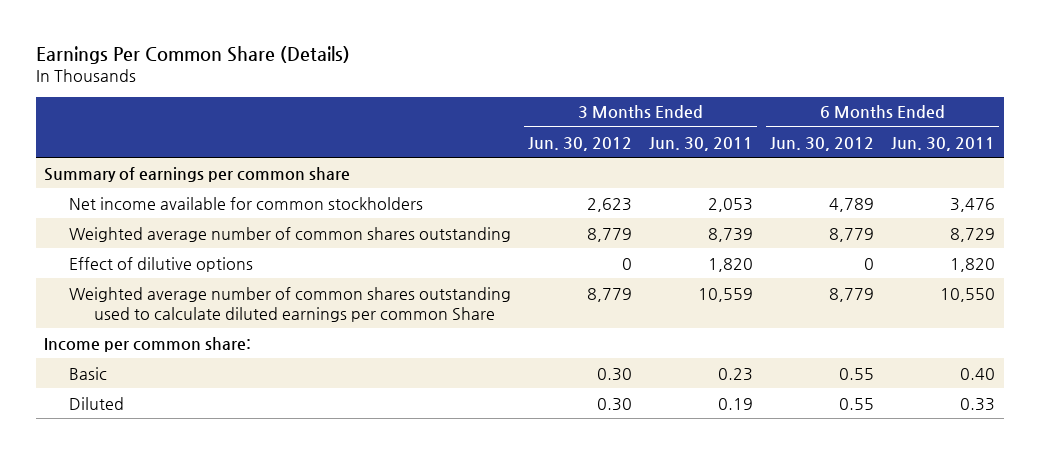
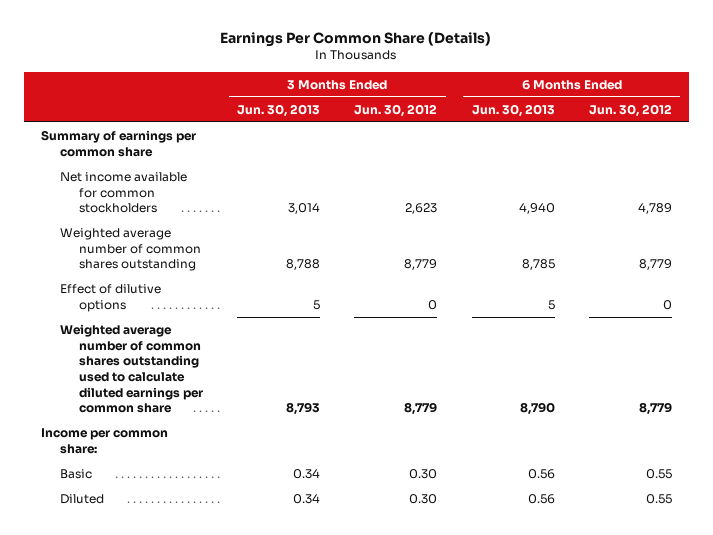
- | 3 Months Ended Jun. 30, 2012 | 3 Months Ended Jun. 30, 2011 | 6 Months Ended Jun. 30, 2012 | 6 Months Ended Jun. 30, 2011
+ | 3 Months Ended Jun. 30, 2013 | 3 Months Ended Jun. 30, 2012 | 6 Months Ended Jun. 30, 2013 | 6 Months Ended Jun. 30, 2012
- Weighted average number of common shares outstanding used to calculate diluted earnings per common Share | 8,779 | 10,559 | 8,779 | 10,550
+ Weighted average number of common shares outstanding used to calculate diluted earnings per common share | 8,793 | 8,779 | 8,790 | 8,779

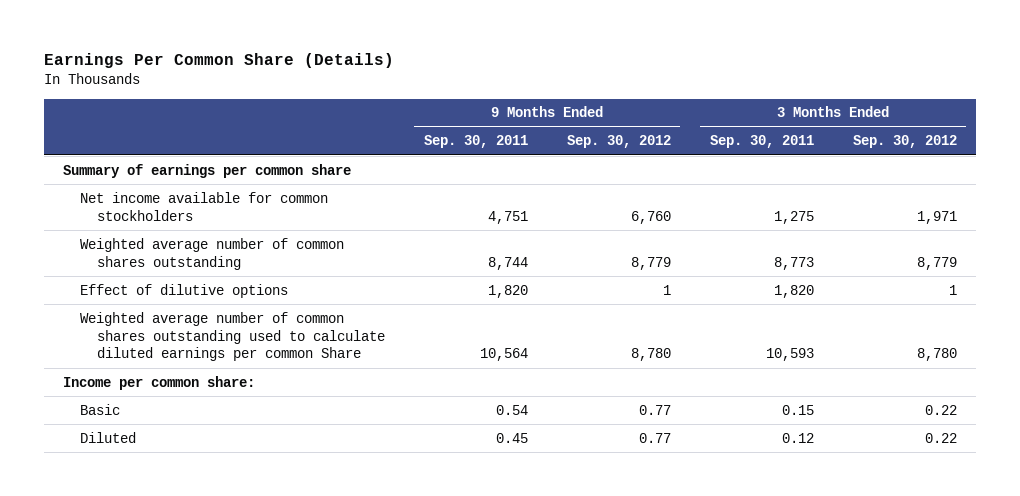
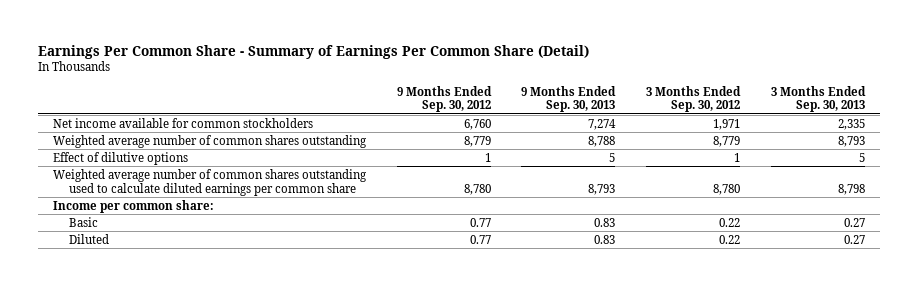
- Earnings Per Common Share (Details)
+ Earnings Per Common Share - Summary of Earnings Per Common Share (Detail)
- | 9 Months Ended Sep. 30, 2011 | 9 Months Ended Sep. 30, 2012 | 3 Months Ended Sep. 30, 2011 | 3 Months Ended Sep. 30, 2012
+ | 9 Months Ended Sep. 30, 2012 | 9 Months Ended Sep. 30, 2013 | 3 Months Ended Sep. 30, 2012 | 3 Months Ended Sep. 30, 2013
- Summary of earnings per common share
- Weighted average number of common shares outstanding used to calculate diluted earnings per common Share | 10,564 | 8,780 | 10,593 | 8,780
+ Weighted average number of common shares outstanding used to calculate diluted earnings per common share | 8,780 | 8,793 | 8,780 | 8,798

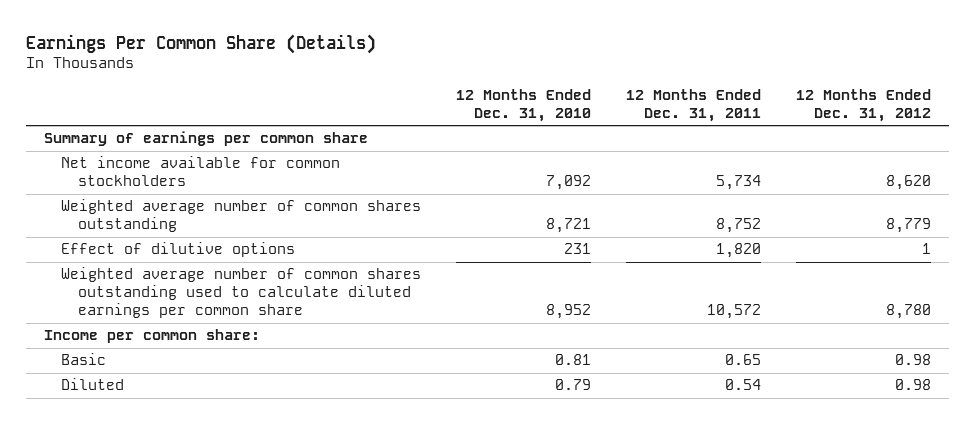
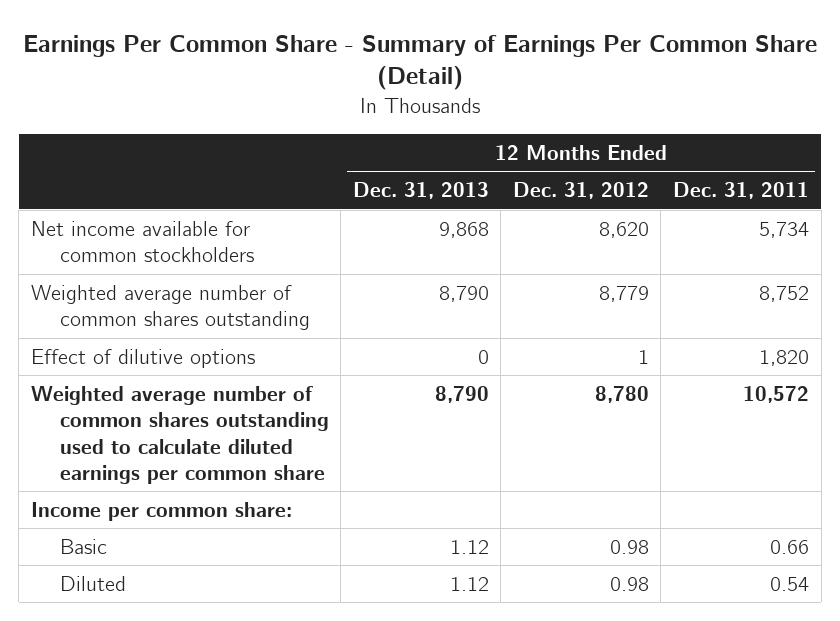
- Earnings Per Common Share (Details)
+ Earnings Per Common Share - Summary of Earnings Per Common Share (Detail)
- | 12 Months Ended Dec. 31, 2010 | 12 Months Ended Dec. 31, 2011 | 12 Months Ended Dec. 31, 2012
+ | 12 Months Ended Dec. 31, 2013 | 12 Months Ended Dec. 31, 2012 | 12 Months Ended Dec. 31, 2011
- Summary of earnings per common share
- Basic | 0.81 | 0.65 | 0.98
+ Basic | 1.12 | 0.98 | 0.66

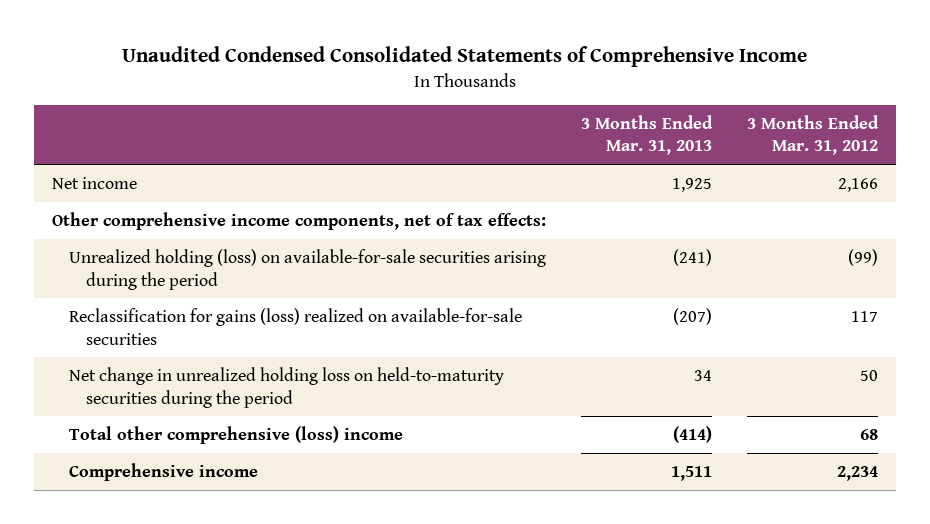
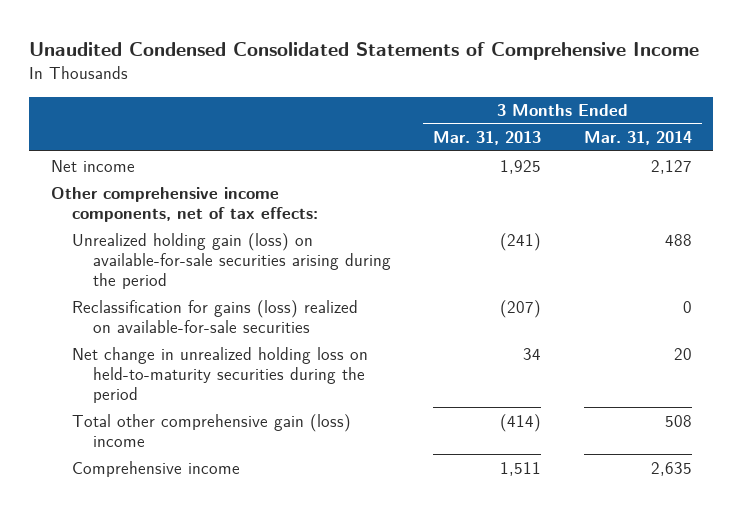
- | 3 Months Ended Mar. 31, 2013 | 3 Months Ended Mar. 31, 2012
+ | 3 Months Ended Mar. 31, 2013 | 3 Months Ended Mar. 31, 2014
- Unrealized holding (loss) on available-for-sale securities arising during the period | (241) | (99)
+ Unrealized holding gain (loss) on available-for-sale securities arising during the period | (241) | 488
- Total other comprehensive (loss) income | (414) | 68
+ Total other comprehensive gain (loss) income | (414) | 508

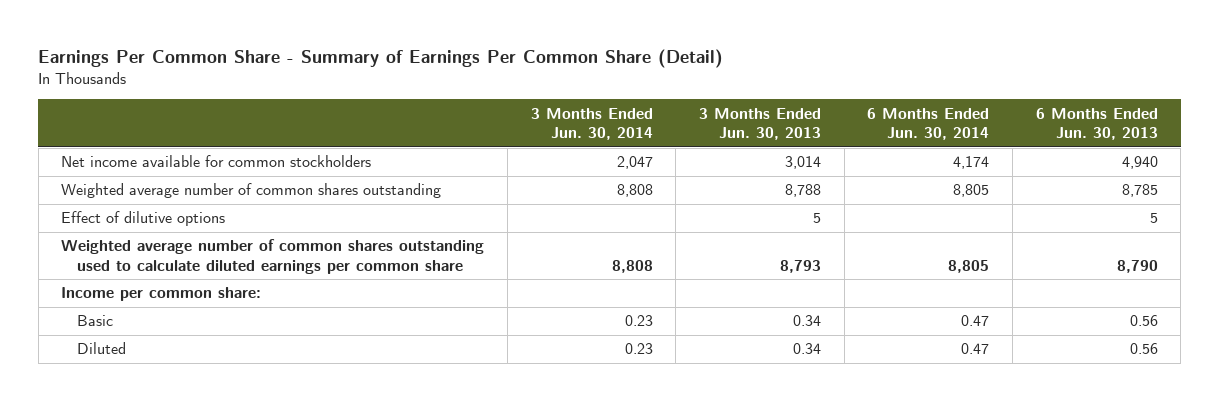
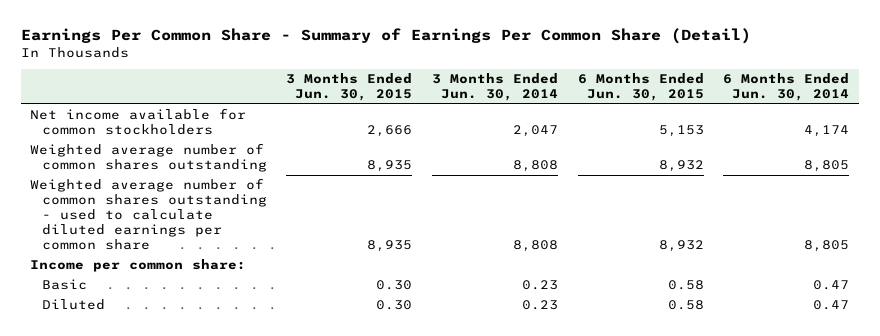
- | 3 Months Ended Jun. 30, 2014 | 3 Months Ended Jun. 30, 2013 | 6 Months Ended Jun. 30, 2014 | 6 Months Ended Jun. 30, 2013
+ | 3 Months Ended Jun. 30, 2015 | 3 Months Ended Jun. 30, 2014 | 6 Months Ended Jun. 30, 2015 | 6 Months Ended Jun. 30, 2014
- Effect of dilutive options | | 5 | | 5
- Weighted average number of common shares outstanding used to calculate diluted earnings per common share | 8,808 | 8,793 | 8,805 | 8,790
+ Weighted average number of common shares outstanding - used to calculate diluted earnings per common share | 8,935 | 8,808 | 8,932 | 8,805

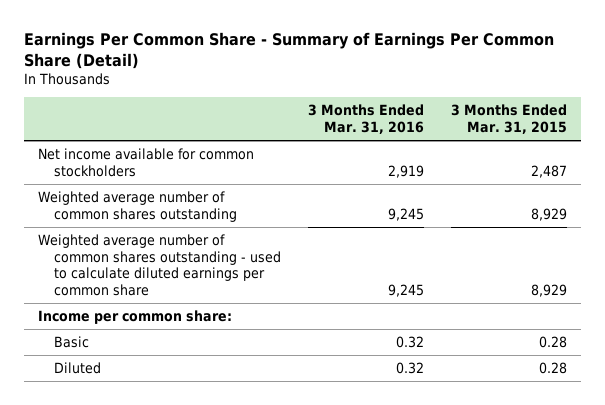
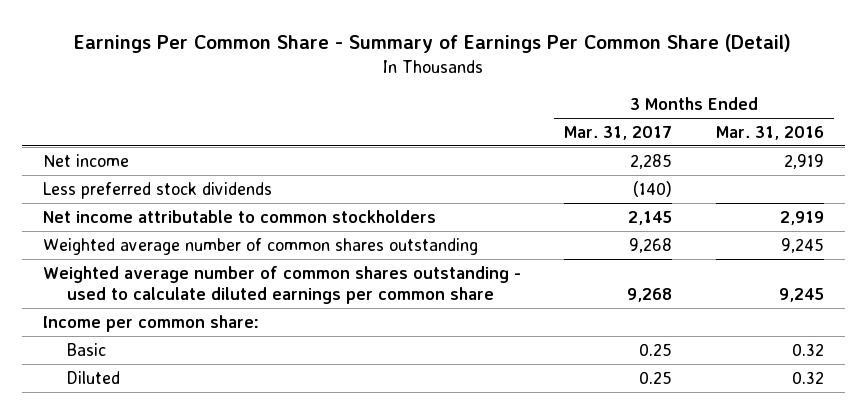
- | 3 Months Ended Mar. 31, 2016 | 3 Months Ended Mar. 31, 2015
+ | 3 Months Ended Mar. 31, 2017 | 3 Months Ended Mar. 31, 2016
- Net income available for common stockholders | 2,919 | 2,487
+ Net income | 2,285 | 2,919
+ Less preferred stock dividends | (140) |
+ Net income attributable to common stockholders | 2,145 | 2,919

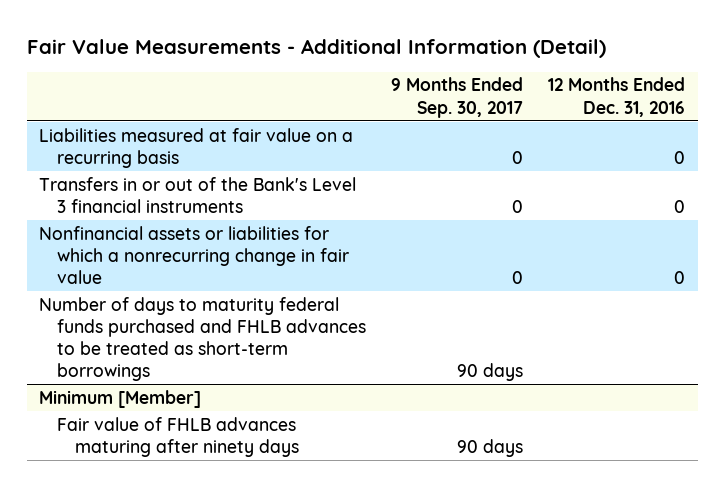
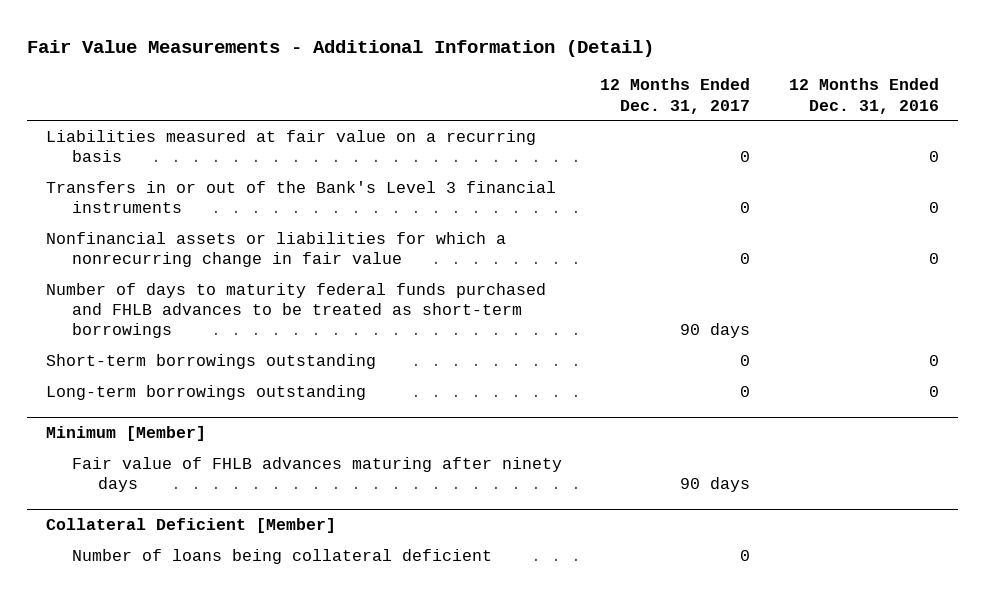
- | 9 Months Ended Sep. 30, 2017 | 12 Months Ended Dec. 31, 2016
+ | 12 Months Ended Dec. 31, 2017 | 12 Months Ended Dec. 31, 2016
+ Short-term borrowings outstanding | 0 | 0
+ Long-term borrowings outstanding | 0 | 0
+ Collateral Deficient [Member]
+ Number of loans being collateral deficient | 0 |

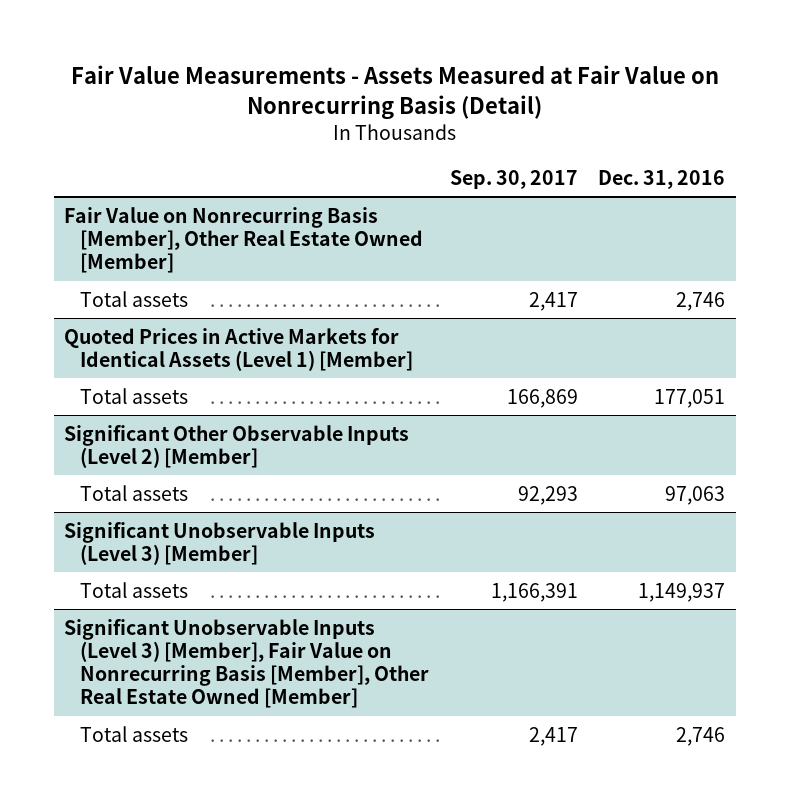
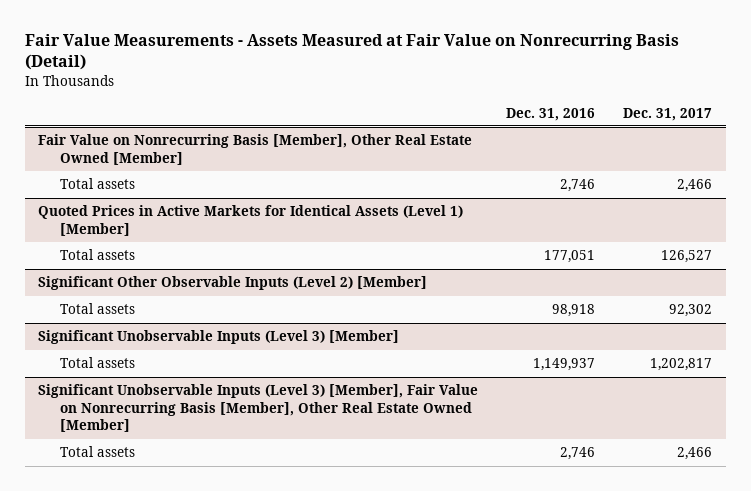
- | Sep. 30, 2017 | Dec. 31, 2016
+ | Dec. 31, 2016 | Dec. 31, 2017
@ Significant Other Observable Inputs (Level 2) [Member]
- Total assets | 92,293 | 97,063
+ Total assets | 98,918 | 92,302

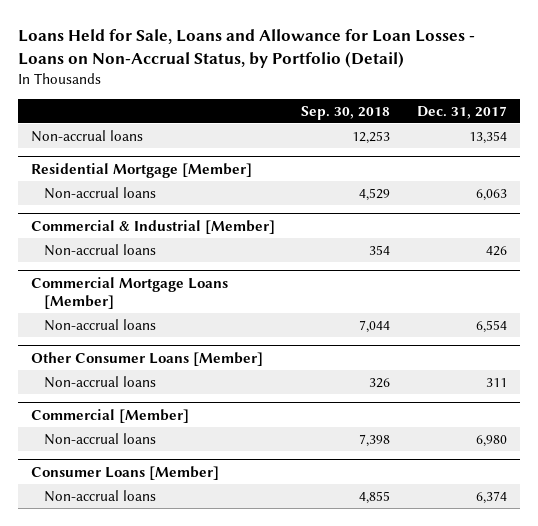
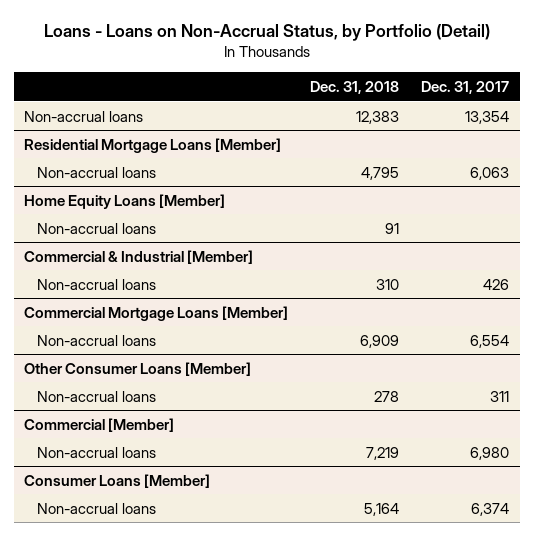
- Loans Held for Sale, Loans and Allowance for Loan Losses - Loans on Non-Accrual Status, by Portfolio (Detail)
+ Loans - Loans on Non-Accrual Status, by Portfolio (Detail)
- | Sep. 30, 2018 | Dec. 31, 2017
+ | Dec. 31, 2018 | Dec. 31, 2017
- Residential Mortgage [Member]
+ Residential Mortgage Loans [Member]
+ Home Equity Loans [Member]
+ Non-accrual loans | 91 |

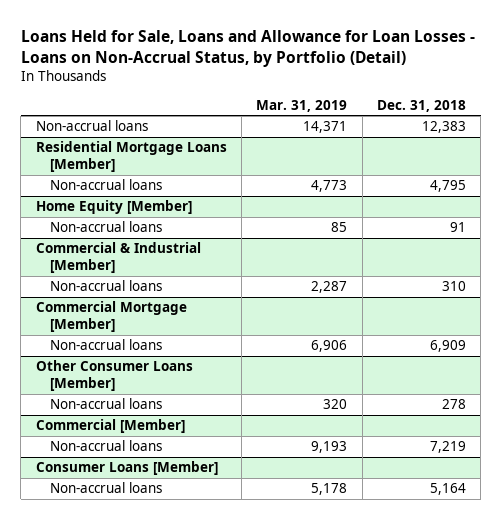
- Loans - Loans on Non-Accrual Status, by Portfolio (Detail)
+ Loans Held for Sale, Loans and Allowance for Loan Losses - Loans on Non-Accrual Status, by Portfolio (Detail)
- | Dec. 31, 2018 | Dec. 31, 2017
+ | Mar. 31, 2019 | Dec. 31, 2018
- Home Equity Loans [Member]
+ Home Equity [Member]
- Commercial Mortgage Loans [Member]
+ Commercial Mortgage [Member]

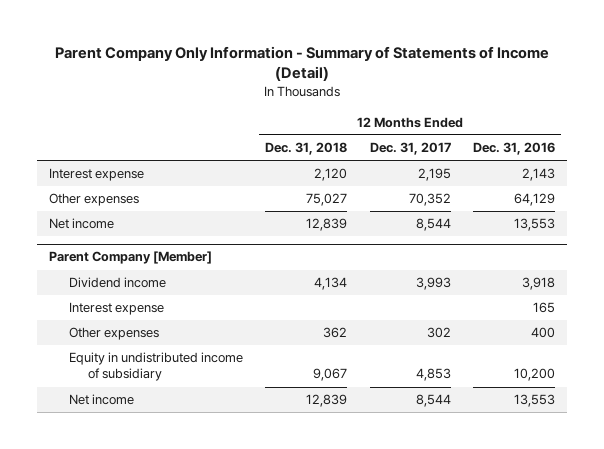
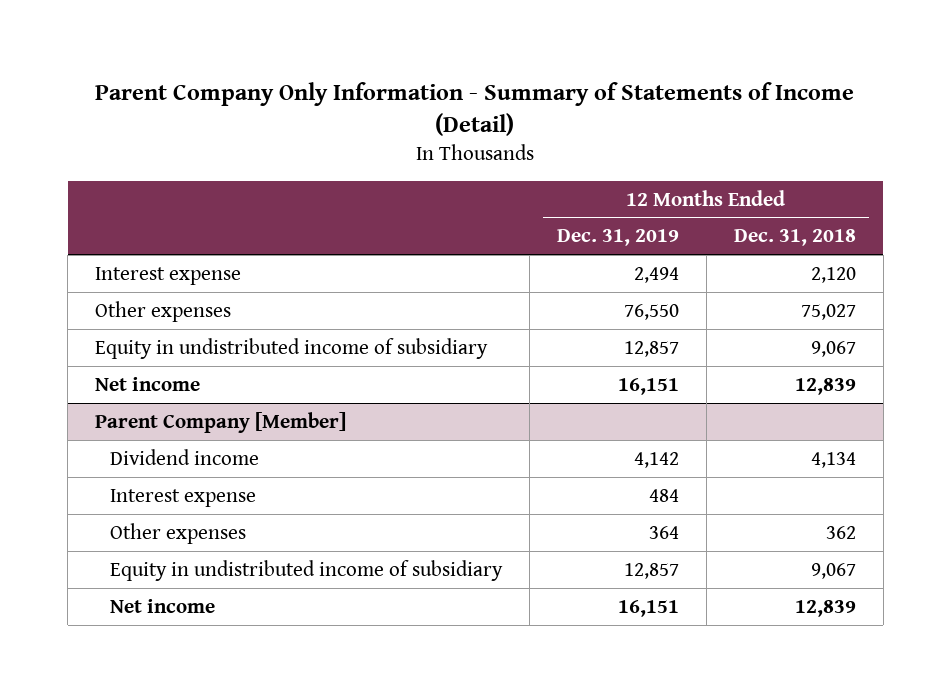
- | 12 Months Ended Dec. 31, 2018 | 12 Months Ended Dec. 31, 2017 | 12 Months Ended Dec. 31, 2016
+ | 12 Months Ended Dec. 31, 2019 | 12 Months Ended Dec. 31, 2018
+ Equity in undistributed income of subsidiary | 12,857 | 9,067

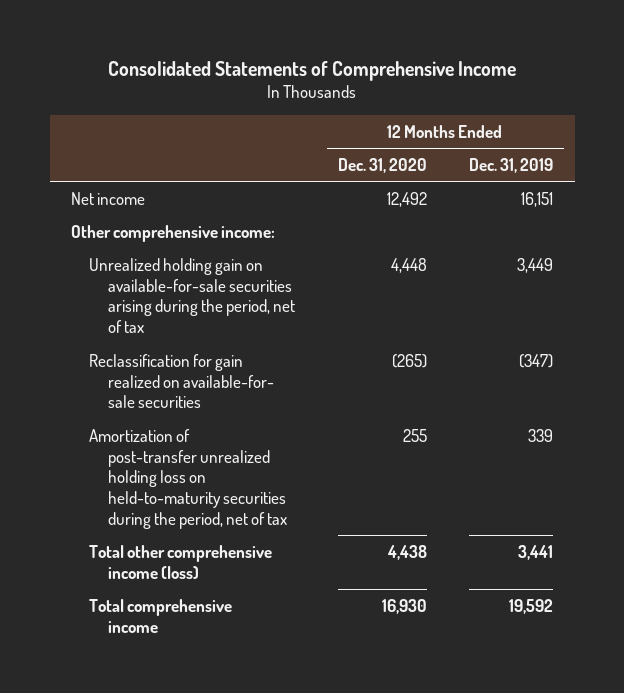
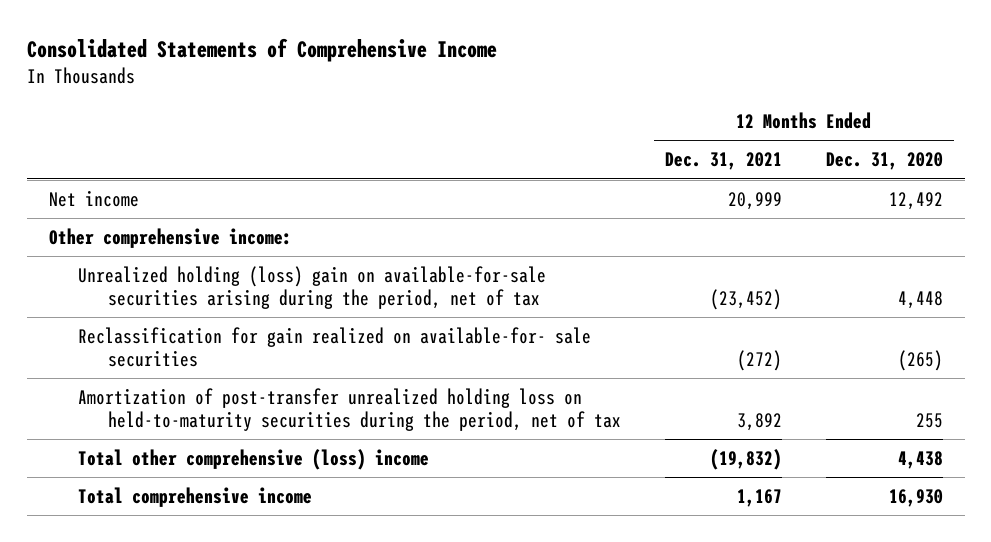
- | 12 Months Ended Dec. 31, 2020 | 12 Months Ended Dec. 31, 2019
+ | 12 Months Ended Dec. 31, 2021 | 12 Months Ended Dec. 31, 2020
- Unrealized holding gain on available-for-sale securities arising during the period, net of tax | 4,448 | 3,449
+ Unrealized holding (loss) gain on available-for-sale securities arising during the period, net of tax | (23,452) | 4,448
- Total other comprehensive income (loss) | 4,438 | 3,441
+ Total other comprehensive (loss) income | (19,832) | 4,438

